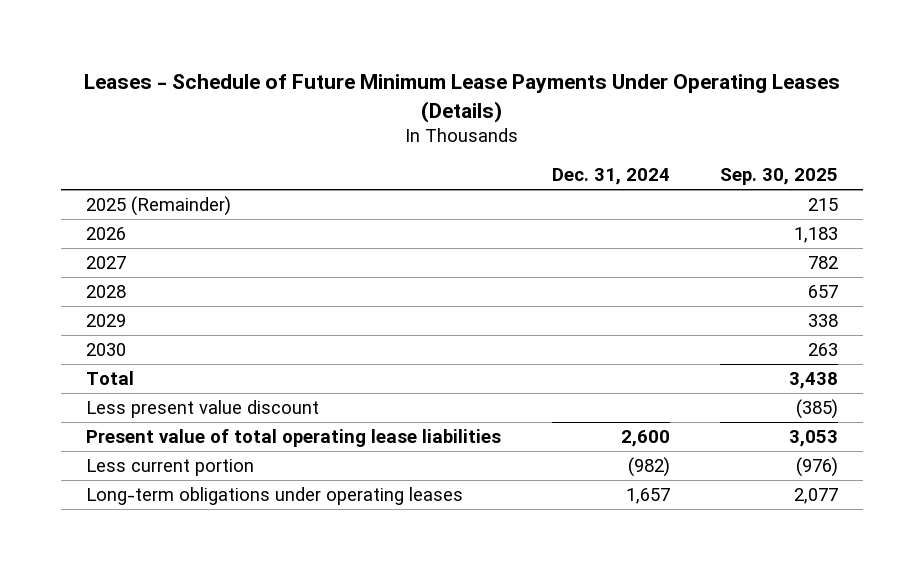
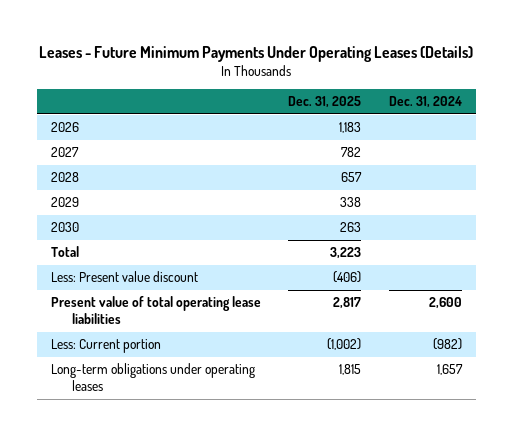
- Leases - Schedule of Future Minimum Lease Payments Under Operating Leases (Details)
+ Leases - Future Minimum Payments Under Operating Leases (Details)
- | Dec. 31, 2024 | Sep. 30, 2025
+ | Dec. 31, 2025 | Dec. 31, 2024
- 2025 (Remainder) | | 215
- Less present value discount | | (385)
+ Less: Present value discount | (406) |
- Less current portion | (982) | (976)
+ Less: Current portion | (1,002) | (982)

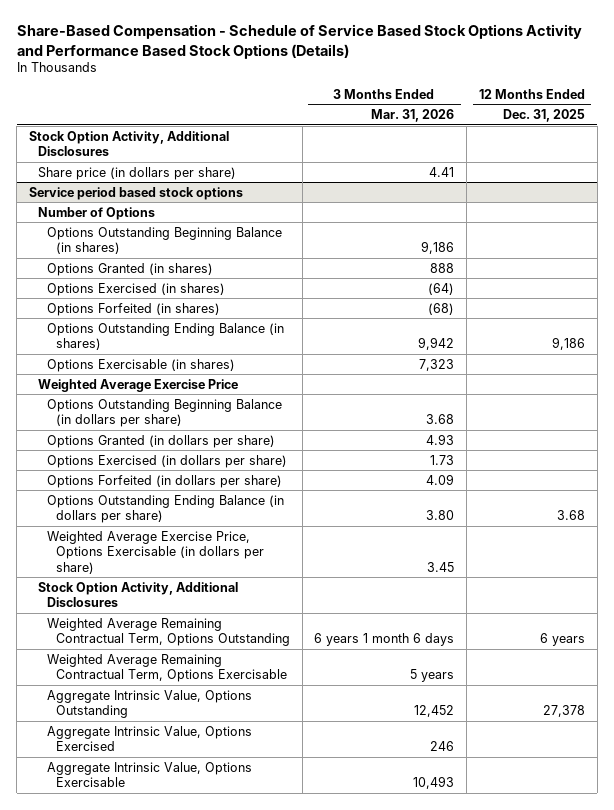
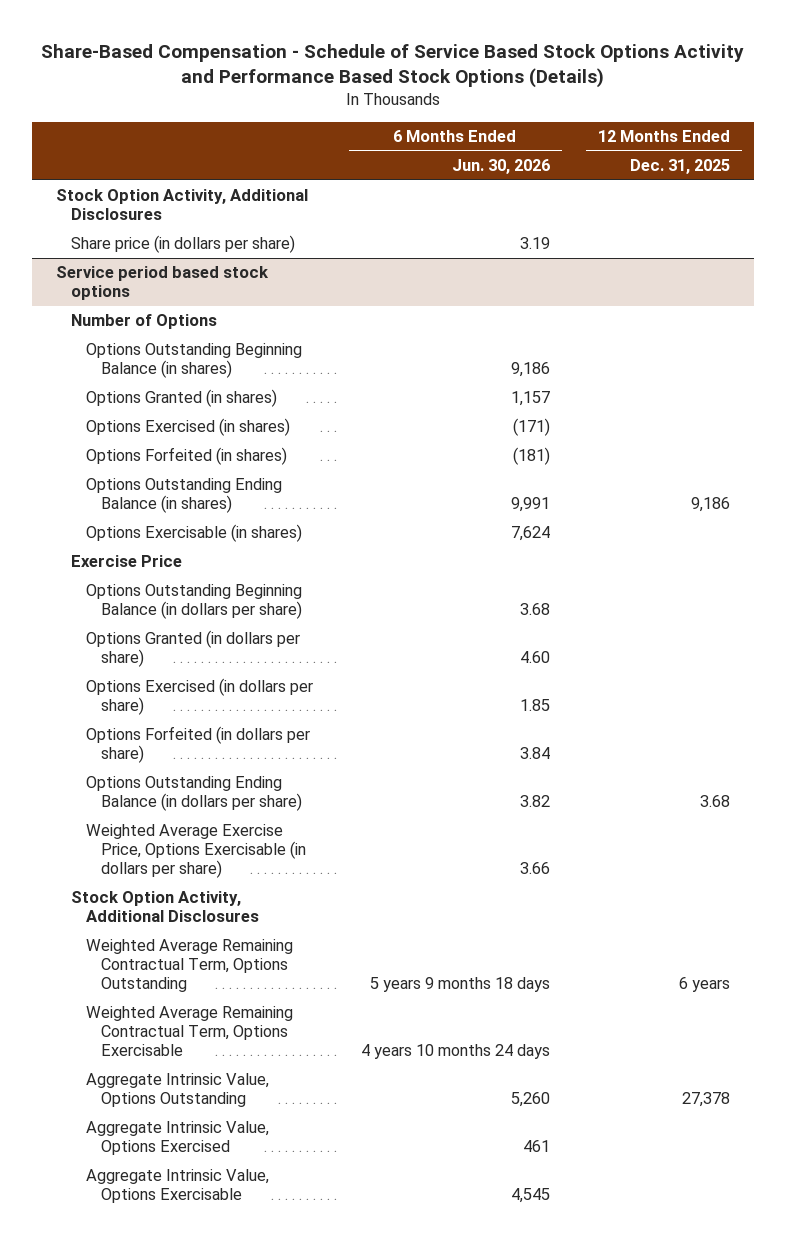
- | 3 Months Ended Mar. 31, 2026 | 12 Months Ended Dec. 31, 2025
+ | 6 Months Ended Jun. 30, 2026 | 12 Months Ended Dec. 31, 2025
@ Service period based stock options
- Weighted Average Exercise Price
+ Exercise Price

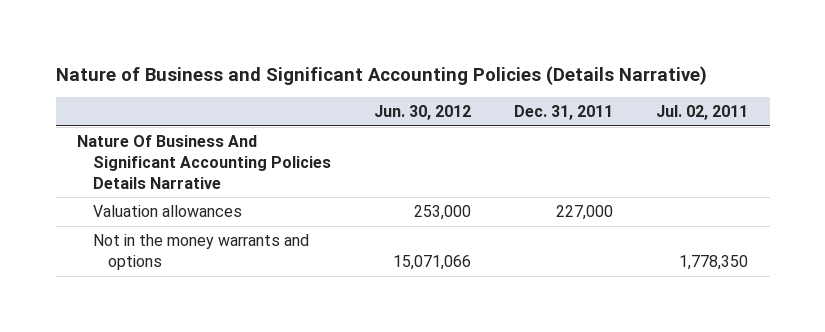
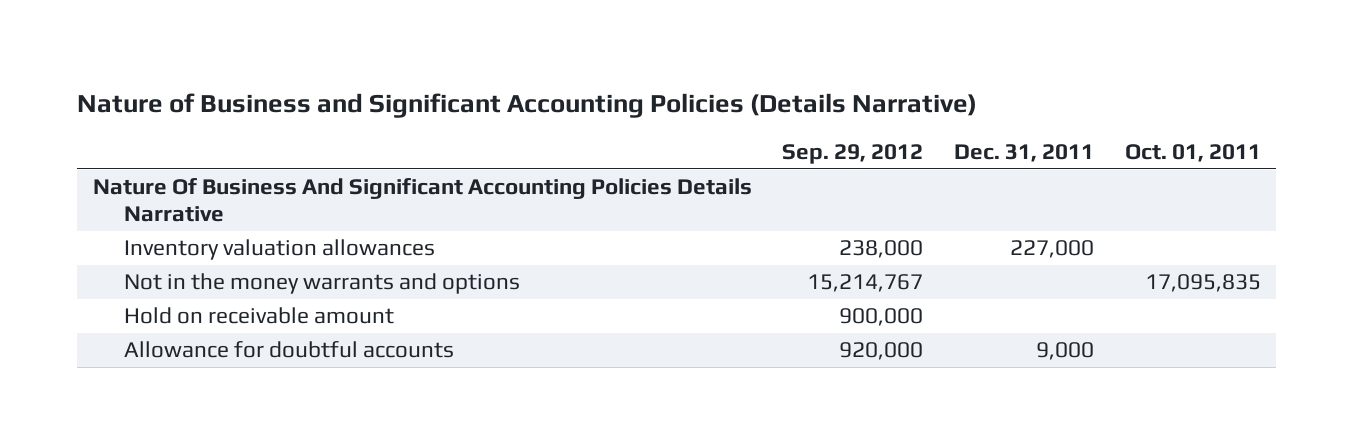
- | Jun. 30, 2012 | Dec. 31, 2011 | Jul. 02, 2011
+ | Sep. 29, 2012 | Dec. 31, 2011 | Oct. 01, 2011
- Valuation allowances | 253,000 | 227,000 |
+ Inventory valuation allowances | 238,000 | 227,000 |
+ Hold on receivable amount | 900,000 | |
+ Allowance for doubtful accounts | 920,000 | 9,000 |

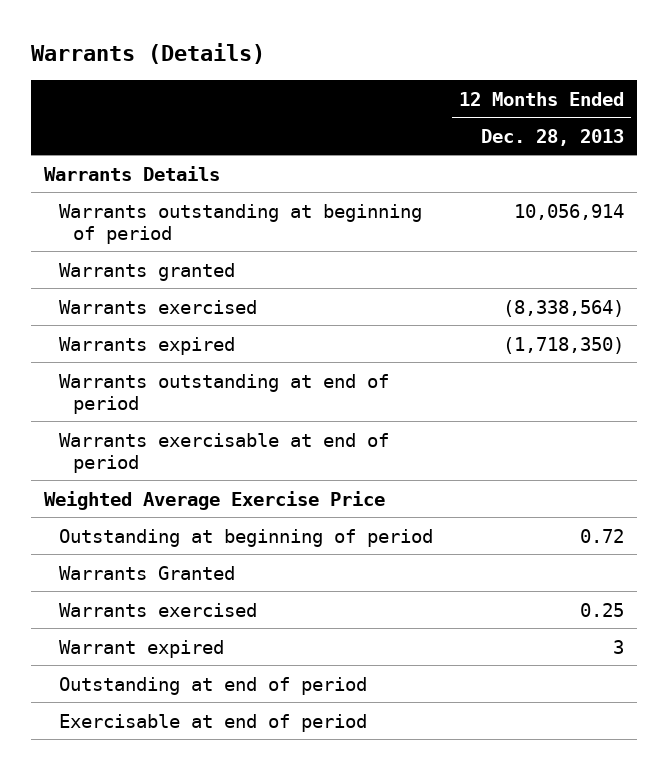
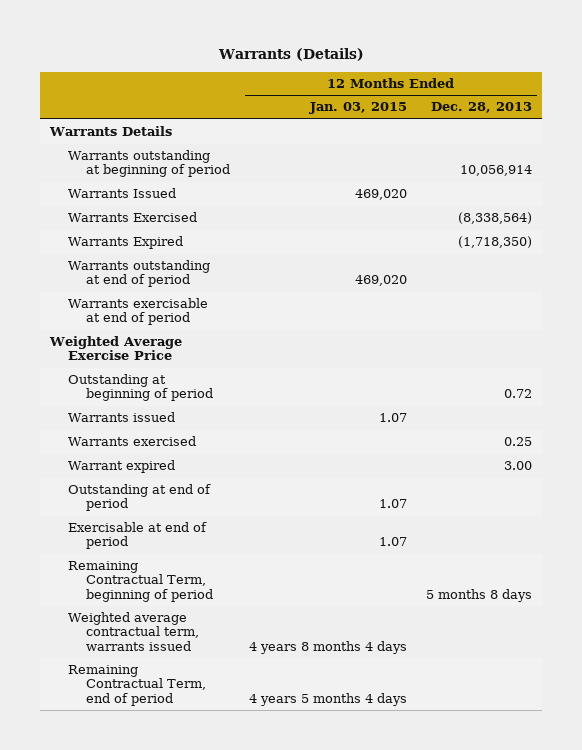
- | 12 Months Ended Dec. 28, 2013
+ | 12 Months Ended Jan. 03, 2015 | 12 Months Ended Dec. 28, 2013
- Warrants granted
- Warrants exercised | (8,338,564)
- Warrants expired | (1,718,350)
+ Warrants Issued | 469,020 |
+ Warrants Exercised | | (8,338,564)
+ Warrants Expired | | (1,718,350)
- Warrants Granted
+ Warrants issued | 1.07 |
- Warrant expired | 3
+ Warrant expired | | 3.00
+ Remaining Contractual Term, beginning of period | | 5 months 8 days
+ Weighted average contractual term, warrants issued | 4 years 8 months 4 days |
+ Remaining Contractual Term, end of period | 4 years 5 months 4 days |

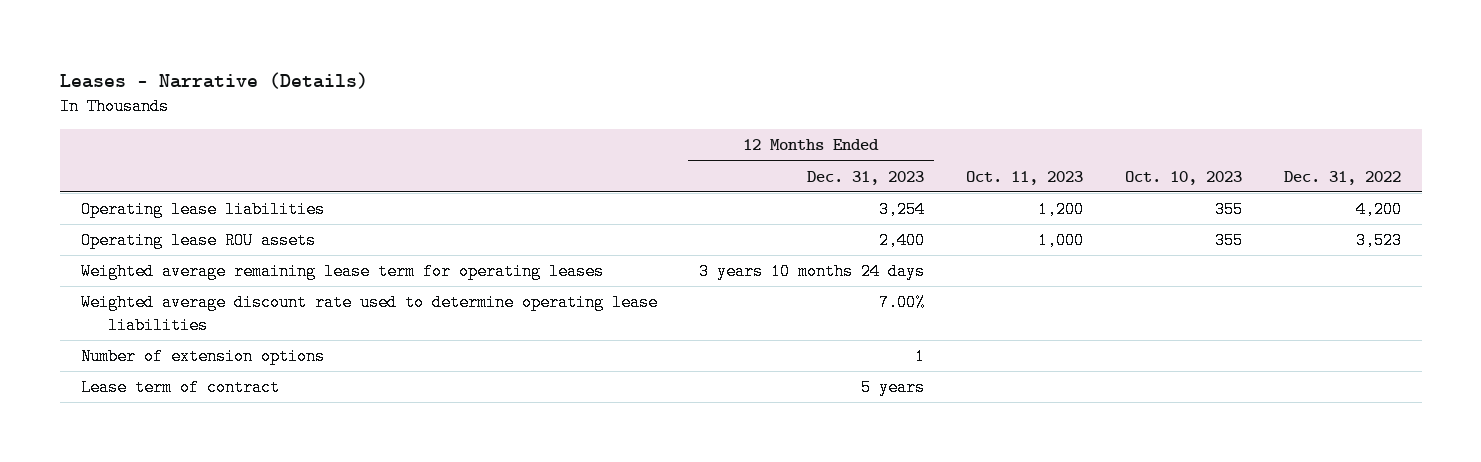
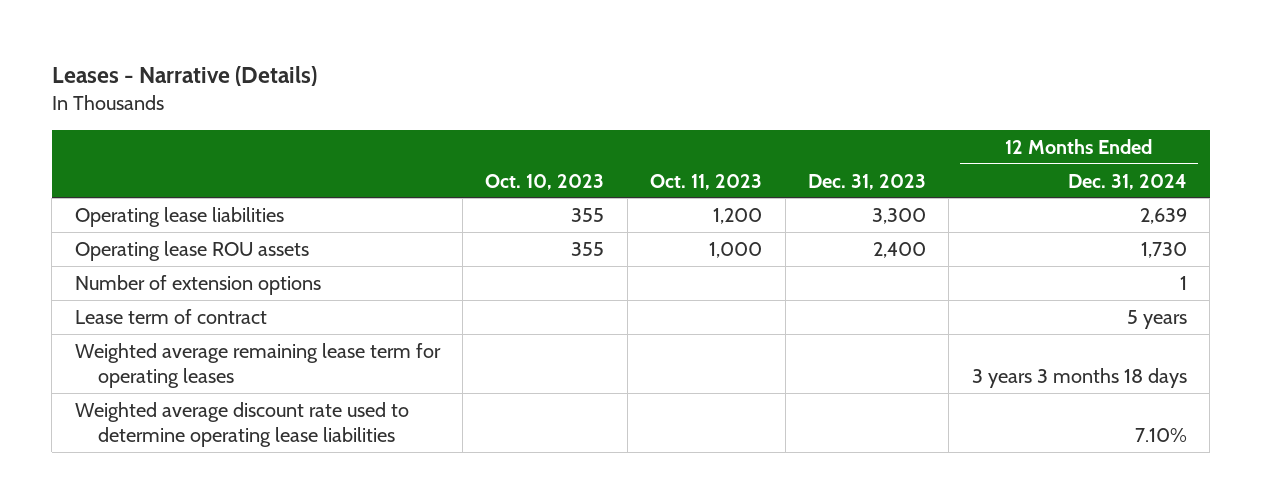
- | 12 Months Ended Dec. 31, 2023 | Oct. 11, 2023 | Oct. 10, 2023 | Dec. 31, 2022
+ | Oct. 10, 2023 | Oct. 11, 2023 | Dec. 31, 2023 | 12 Months Ended Dec. 31, 2024
moved down: Weighted average remaining lease term for operating leases | | | | 3 years 3 months 18 days
moved down: Weighted average discount rate used to determine operating lease liabilities | | | | 7.10%

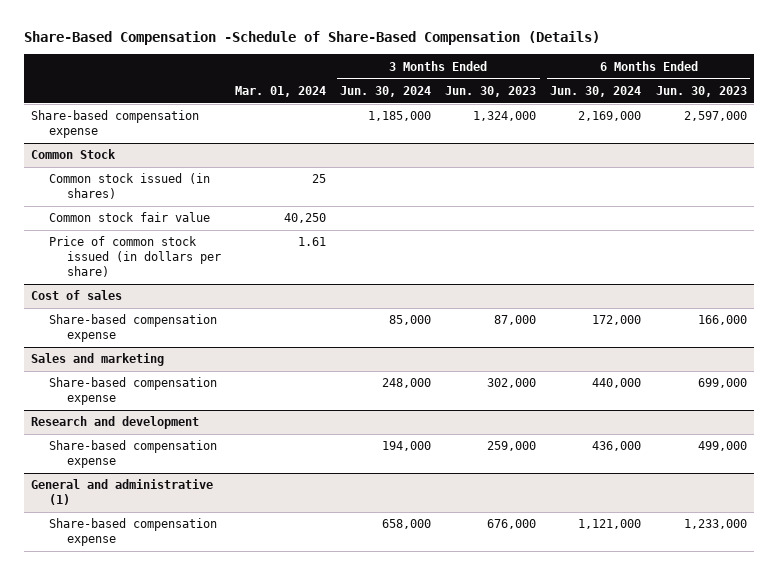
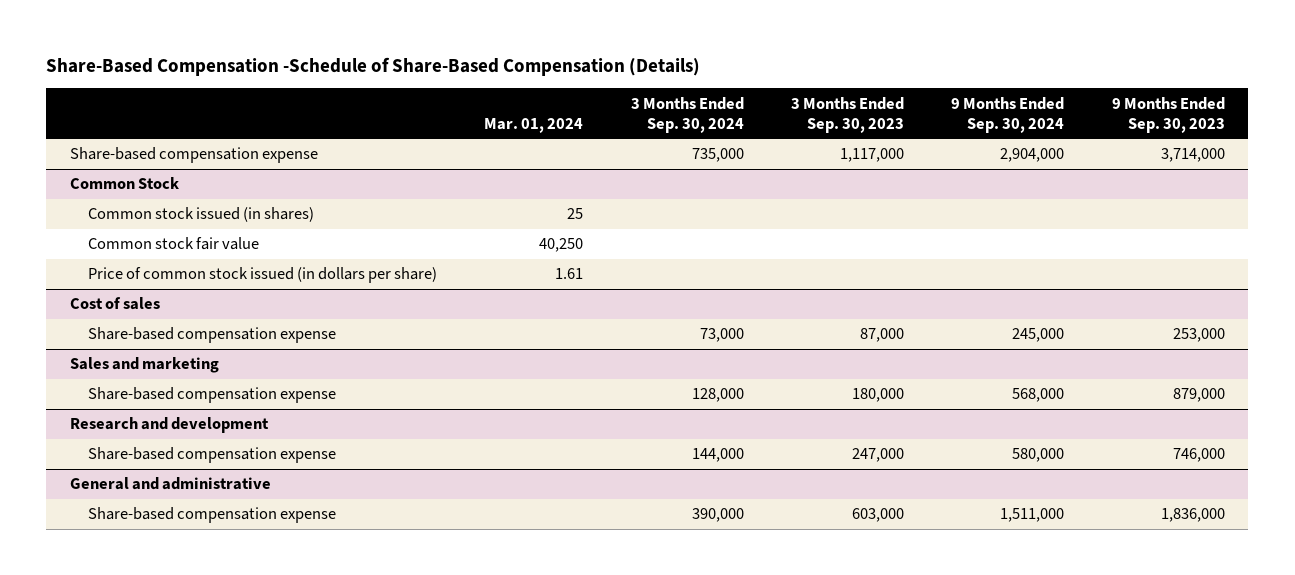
- | Mar. 01, 2024 | 3 Months Ended Jun. 30, 2024 | 3 Months Ended Jun. 30, 2023 | 6 Months Ended Jun. 30, 2024 | 6 Months Ended Jun. 30, 2023
+ | Mar. 01, 2024 | 3 Months Ended Sep. 30, 2024 | 3 Months Ended Sep. 30, 2023 | 9 Months Ended Sep. 30, 2024 | 9 Months Ended Sep. 30, 2023
- General and administrative (1)
+ General and administrative

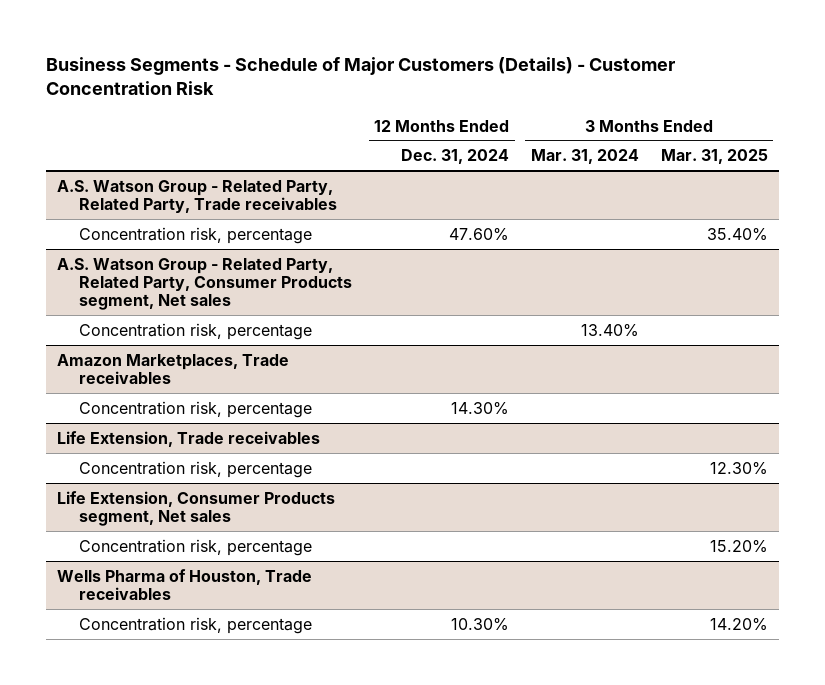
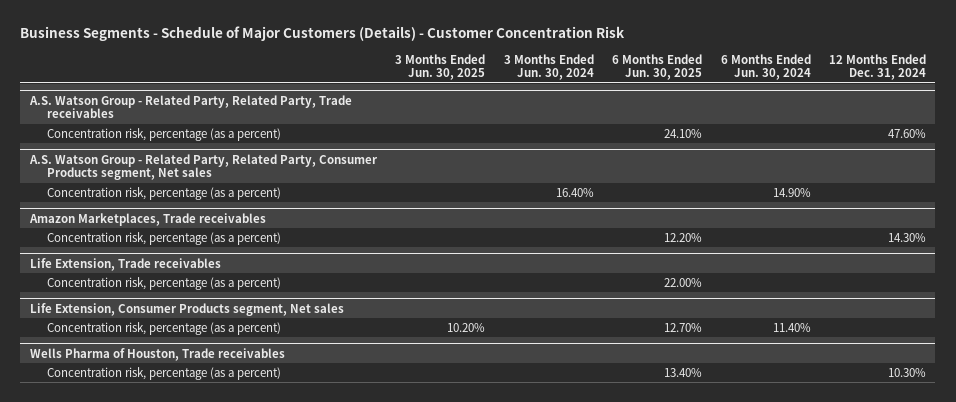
- | 12 Months Ended Dec. 31, 2024 | 3 Months Ended Mar. 31, 2024 | 3 Months Ended Mar. 31, 2025
+ | 3 Months Ended Jun. 30, 2025 | 3 Months Ended Jun. 30, 2024 | 6 Months Ended Jun. 30, 2025 | 6 Months Ended Jun. 30, 2024 | 12 Months Ended Dec. 31, 2024
@ A.S. Watson Group - Related Party, Related Party, Trade receivables
- Concentration risk, percentage | 47.60% | | 35.40%
+ Concentration risk, percentage (as a percent) | | | 24.10% | | 47.60%
@ A.S. Watson Group - Related Party, Related Party, Consumer Products segment, Net sales
- Concentration risk, percentage | | 13.40% |
+ Concentration risk, percentage (as a percent) | | 16.40% | | 14.90% |
@ Amazon Marketplaces, Trade receivables
- Concentration risk, percentage | 14.30% | |
+ Concentration risk, percentage (as a percent) | | | 12.20% | | 14.30%
@ Life Extension, Trade receivables
- Concentration risk, percentage | | | 12.30%
+ Concentration risk, percentage (as a percent) | | | 22.00% | |
@ Life Extension, Consumer Products segment, Net sales
- Concentration risk, percentage | | | 15.20%
+ Concentration risk, percentage (as a percent) | 10.20% | | 12.70% | 11.40% |
@ Wells Pharma of Houston, Trade receivables
- Concentration risk, percentage | 10.30% | | 14.20%
+ Concentration risk, percentage (as a percent) | | | 13.40% | | 10.30%

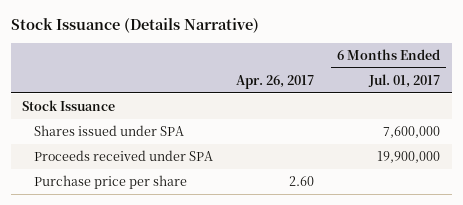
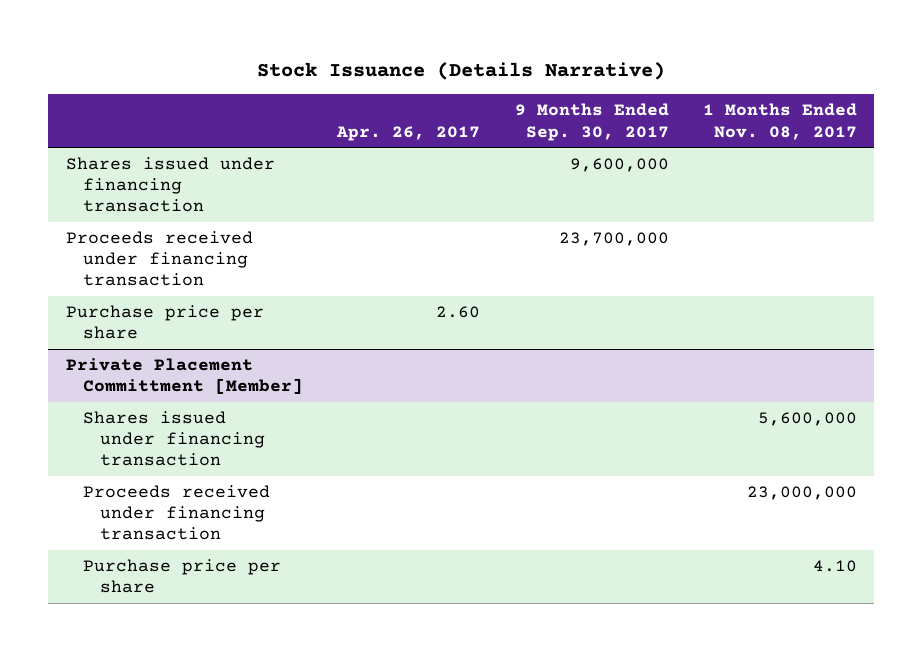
- | Apr. 26, 2017 | 6 Months Ended Jul. 01, 2017
+ | Apr. 26, 2017 | 9 Months Ended Sep. 30, 2017 | 1 Months Ended Nov. 08, 2017
- Stock Issuance
- Shares issued under SPA | | 7,600,000
- Proceeds received under SPA | | 19,900,000
+ Shares issued under financing transaction | | 9,600,000 |
+ Proceeds received under financing transaction | | 23,700,000 |
+ Private Placement Committment [Member]
+ Shares issued under financing transaction | | | 5,600,000
+ Proceeds received under financing transaction | | | 23,000,000
+ Purchase price per share | | | 4.10

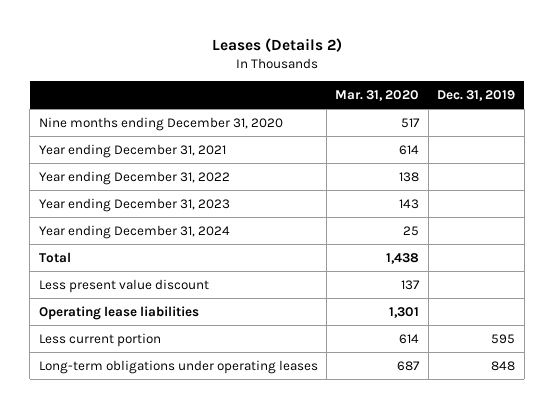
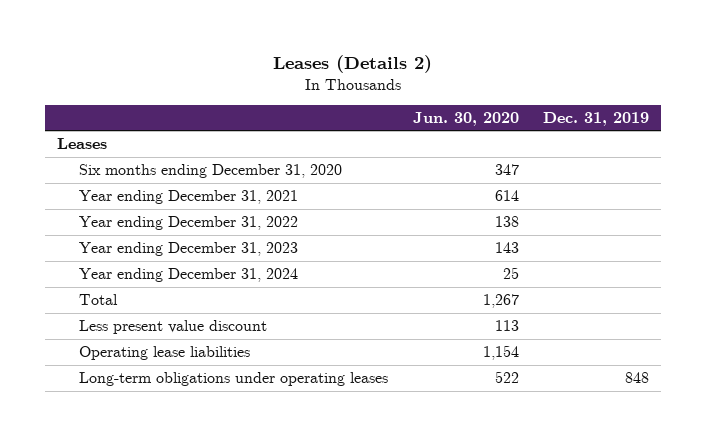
- | Mar. 31, 2020 | Dec. 31, 2019
+ | Jun. 30, 2020 | Dec. 31, 2019
- Nine months ending December 31, 2020 | 517 |
+ Leases
+ Six months ending December 31, 2020 | 347 |
- Less current portion | 614 | 595

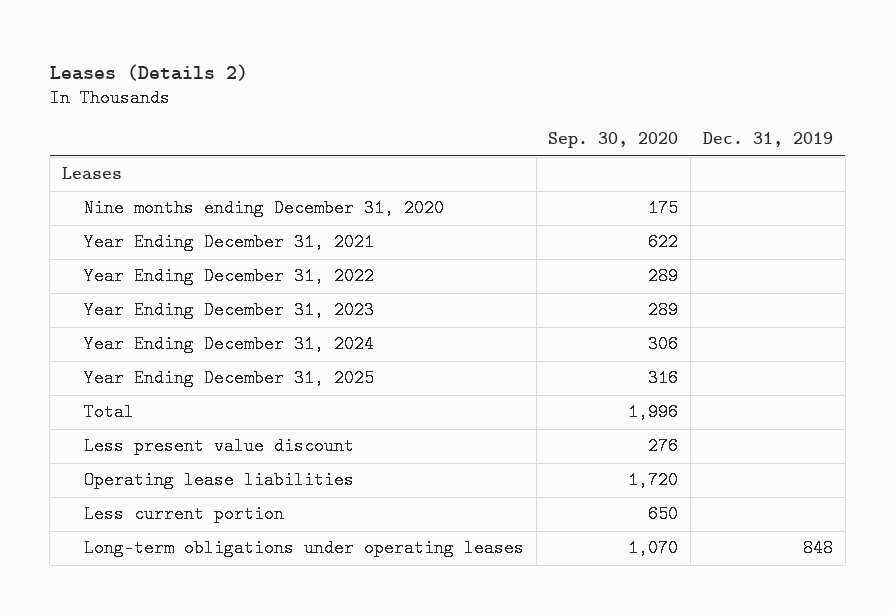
- | Jun. 30, 2020 | Dec. 31, 2019
+ | Sep. 30, 2020 | Dec. 31, 2019
- Six months ending December 31, 2020 | 347 |
- Year ending December 31, 2021 | 614 |
- Year ending December 31, 2022 | 138 |
- Year ending December 31, 2023 | 143 |
- Year ending December 31, 2024 | 25 |
+ Nine months ending December 31, 2020 | 175 |
+ Year Ending December 31, 2021 | 622 |
+ Year Ending December 31, 2022 | 289 |
+ Year Ending December 31, 2023 | 289 |
+ Year Ending December 31, 2024 | 306 |
+ Year Ending December 31, 2025 | 316 |
+ Less current portion | 650 |

